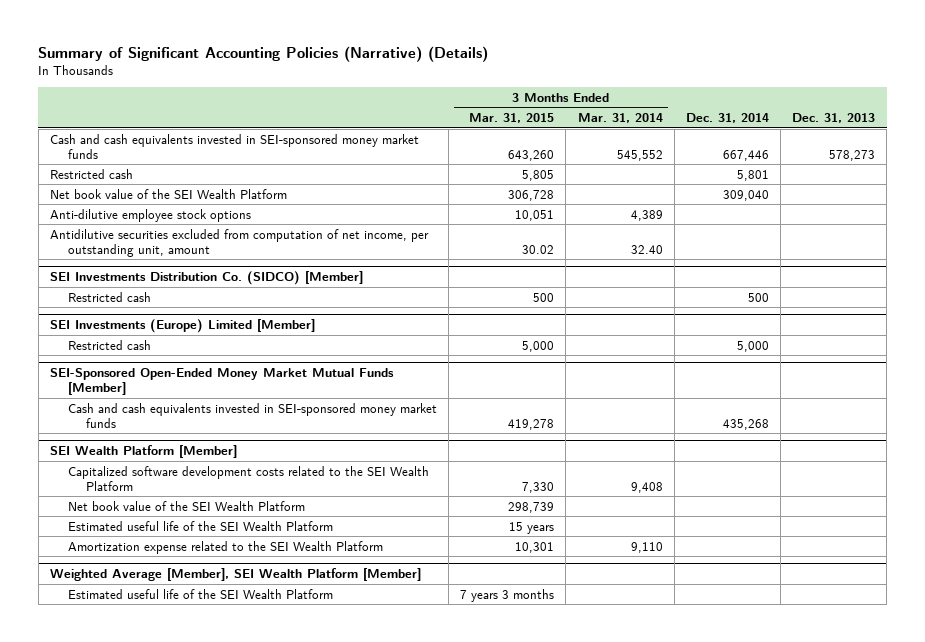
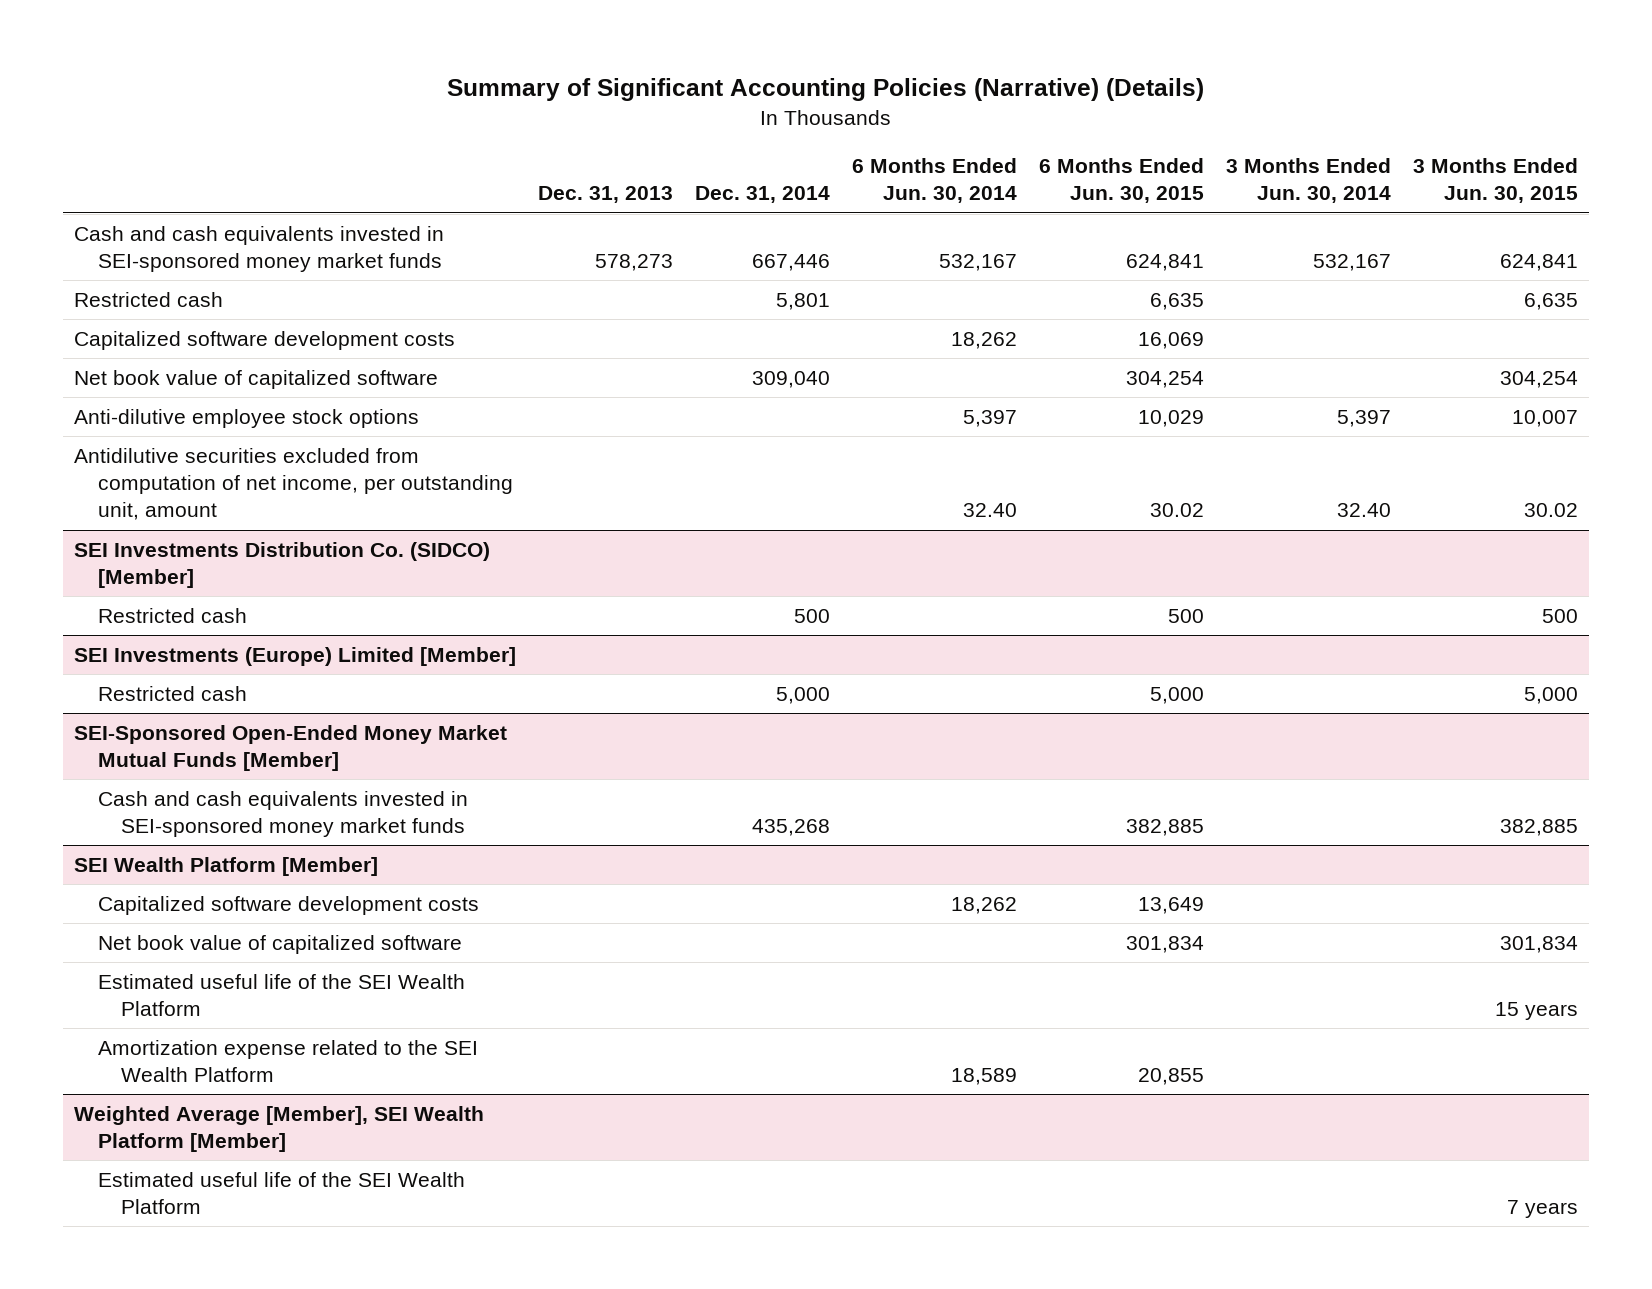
- | 3 Months Ended Mar. 31, 2015 | 3 Months Ended Mar. 31, 2014 | Dec. 31, 2014 | Dec. 31, 2013
+ | Dec. 31, 2013 | Dec. 31, 2014 | 6 Months Ended Jun. 30, 2014 | 6 Months Ended Jun. 30, 2015 | 3 Months Ended Jun. 30, 2014 | 3 Months Ended Jun. 30, 2015
- Net book value of the SEI Wealth Platform | 306,728 | | 309,040 |
+ Capitalized software development costs | | | 18,262 | 16,069 | |
+ Net book value of capitalized software | | 309,040 | | 304,254 | | 304,254
@ SEI Wealth Platform [Member]
- Capitalized software development costs related to the SEI Wealth Platform | 7,330 | 9,408 | |
- Net book value of the SEI Wealth Platform | 298,739 | | |
+ Capitalized software development costs | | | 18,262 | 13,649 | |
+ Net book value of capitalized software | | | | 301,834 | | 301,834

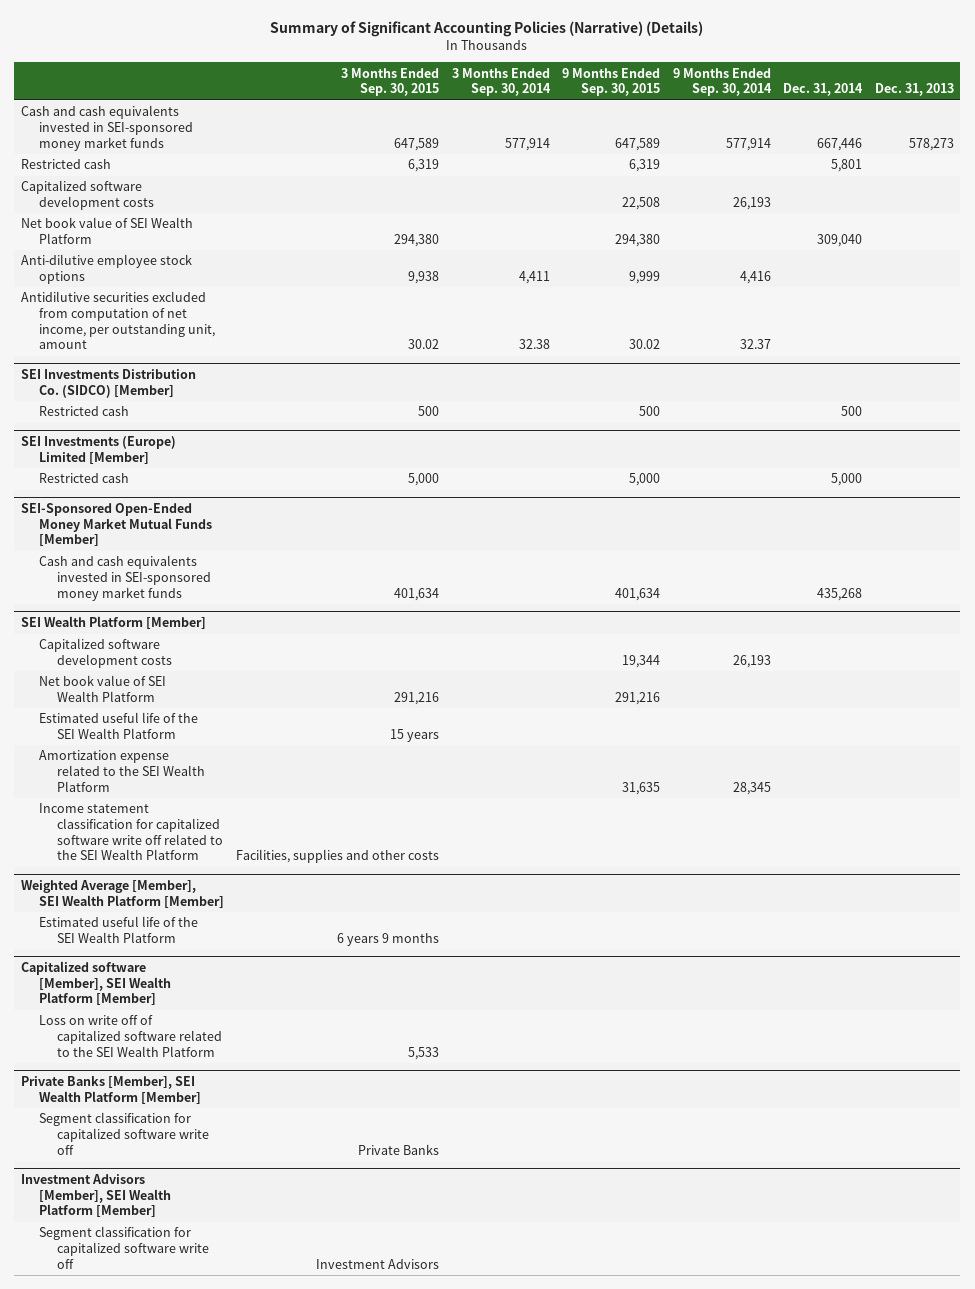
- | Dec. 31, 2013 | Dec. 31, 2014 | 6 Months Ended Jun. 30, 2014 | 6 Months Ended Jun. 30, 2015 | 3 Months Ended Jun. 30, 2014 | 3 Months Ended Jun. 30, 2015
+ | 3 Months Ended Sep. 30, 2015 | 3 Months Ended Sep. 30, 2014 | 9 Months Ended Sep. 30, 2015 | 9 Months Ended Sep. 30, 2014 | Dec. 31, 2014 | Dec. 31, 2013
- Net book value of capitalized software | | 309,040 | | 304,254 | | 304,254
+ Net book value of SEI Wealth Platform | 294,380 | | 294,380 | | 309,040 |
@ SEI Wealth Platform [Member]
- Net book value of capitalized software | | | | 301,834 | | 301,834
+ Net book value of SEI Wealth Platform | 291,216 | | 291,216 | | |
+ Income statement classification for capitalized software write off related to the SEI Wealth Platform | Facilities, supplies and other costs | | | | |
+ Capitalized software [Member], SEI Wealth Platform [Member]
+ Loss on write off of capitalized software related to the SEI Wealth Platform | 5,533 | | | | |
+ Private Banks [Member], SEI Wealth Platform [Member]
+ Segment classification for capitalized software write off | Private Banks | | | | |
+ Investment Advisors [Member], SEI Wealth Platform [Member]
+ Segment classification for capitalized software write off | Investment Advisors | | | | |

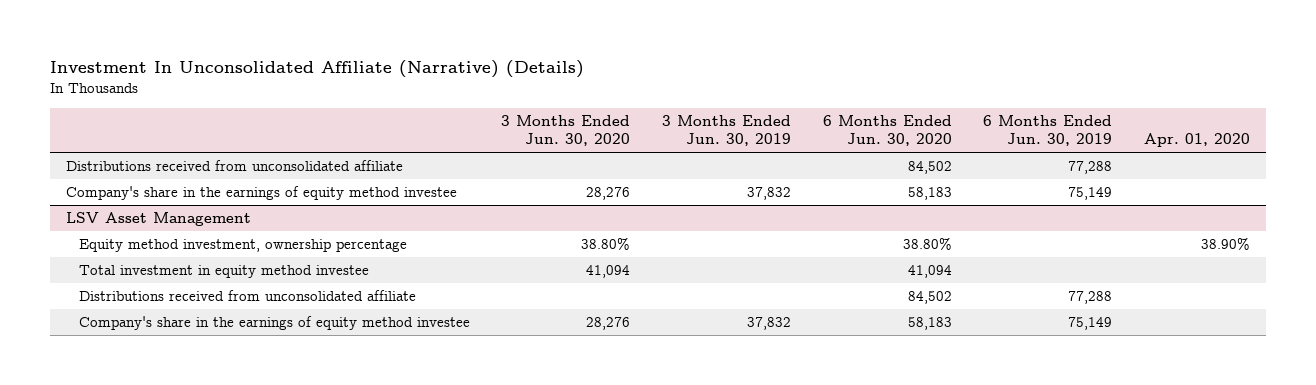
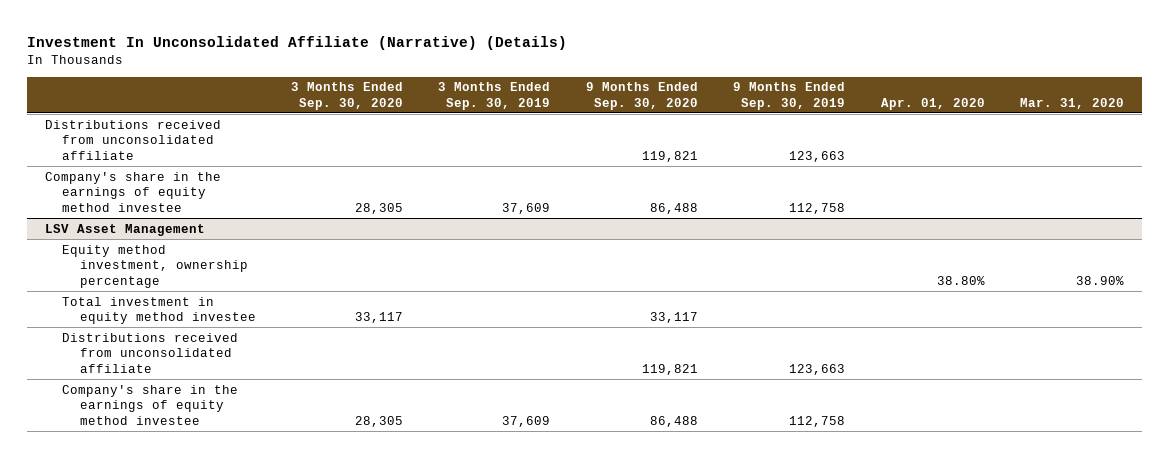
- | 3 Months Ended Jun. 30, 2020 | 3 Months Ended Jun. 30, 2019 | 6 Months Ended Jun. 30, 2020 | 6 Months Ended Jun. 30, 2019 | Apr. 01, 2020
+ | 3 Months Ended Sep. 30, 2020 | 3 Months Ended Sep. 30, 2019 | 9 Months Ended Sep. 30, 2020 | 9 Months Ended Sep. 30, 2019 | Apr. 01, 2020 | Mar. 31, 2020
@ LSV Asset Management
- Equity method investment, ownership percentage | 38.80% | | 38.80% | | 38.90%
+ Equity method investment, ownership percentage | | | | | 38.80% | 38.90%

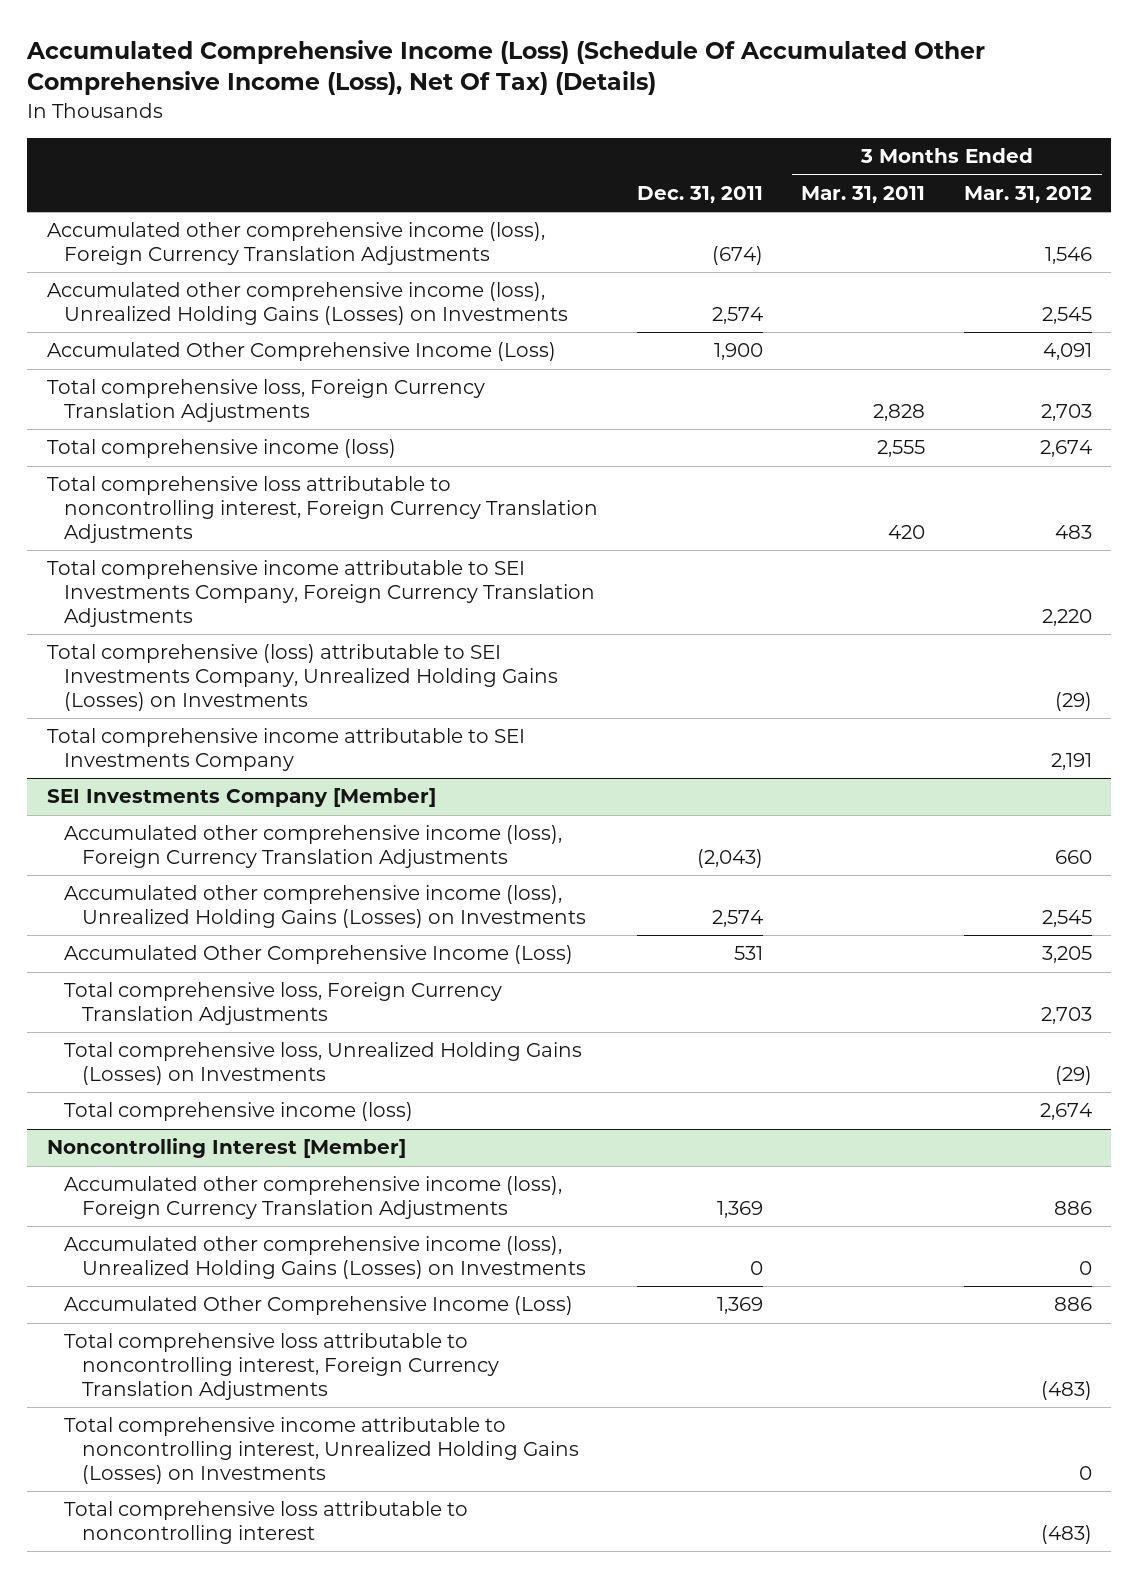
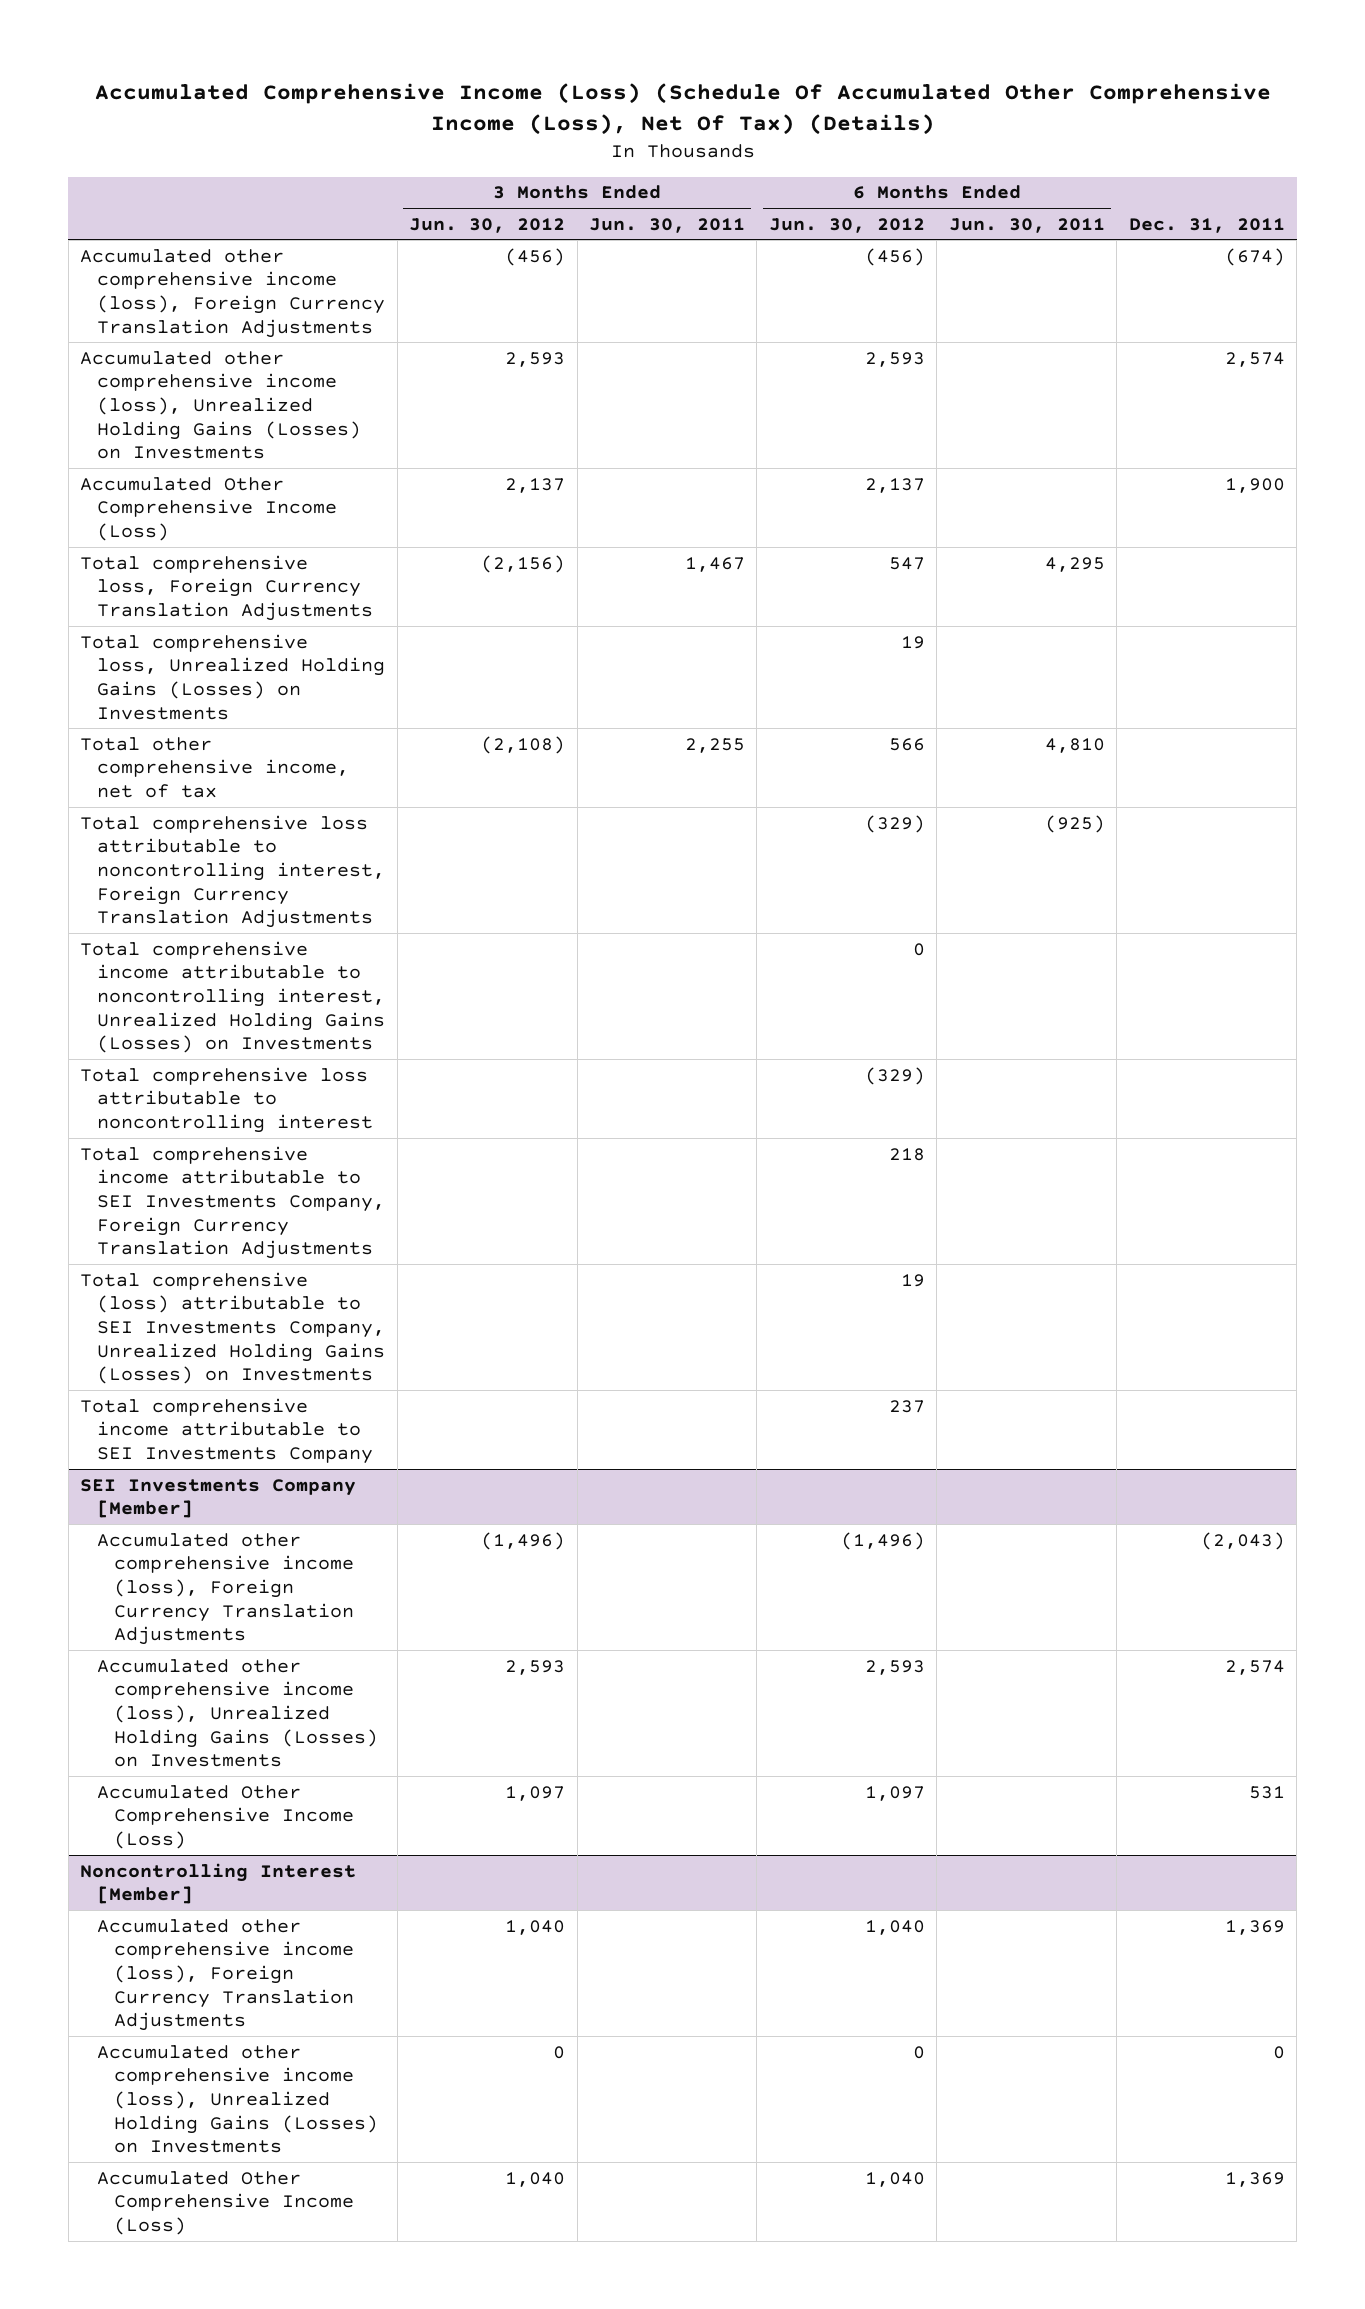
- | Dec. 31, 2011 | 3 Months Ended Mar. 31, 2011 | 3 Months Ended Mar. 31, 2012
+ | 3 Months Ended Jun. 30, 2012 | 3 Months Ended Jun. 30, 2011 | 6 Months Ended Jun. 30, 2012 | 6 Months Ended Jun. 30, 2011 | Dec. 31, 2011
- Total comprehensive income (loss) | | 2,555 | 2,674
+ Total comprehensive loss, Unrealized Holding Gains (Losses) on Investments | | | 19 | |
+ Total other comprehensive income, net of tax | (2,108) | 2,255 | 566 | 4,810 |
+ Total comprehensive income attributable to noncontrolling interest, Unrealized Holding Gains (Losses) on Investments | | | 0 | |
+ Total comprehensive loss attributable to noncontrolling interest | | | (329) | |
@ SEI Investments Company [Member]
- Total comprehensive loss, Foreign Currency Translation Adjustments | | | 2,703
- Total comprehensive loss, Unrealized Holding Gains (Losses) on Investments | | | (29)
- Total comprehensive income (loss) | | | 2,674
@ Noncontrolling Interest [Member]
- Total comprehensive loss attributable to noncontrolling interest, Foreign Currency Translation Adjustments | | | (483)
- Total comprehensive income attributable to noncontrolling interest, Unrealized Holding Gains (Losses) on Investments | | | 0
- Total comprehensive loss attributable to noncontrolling interest | | | (483)

